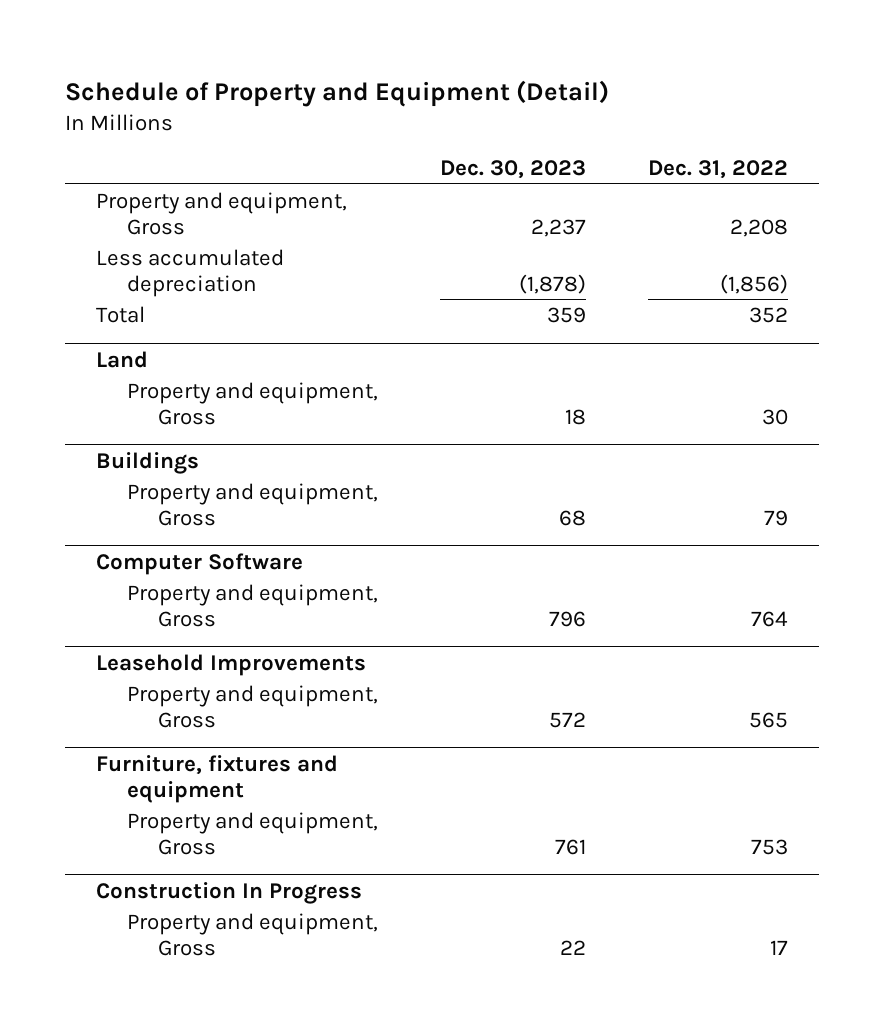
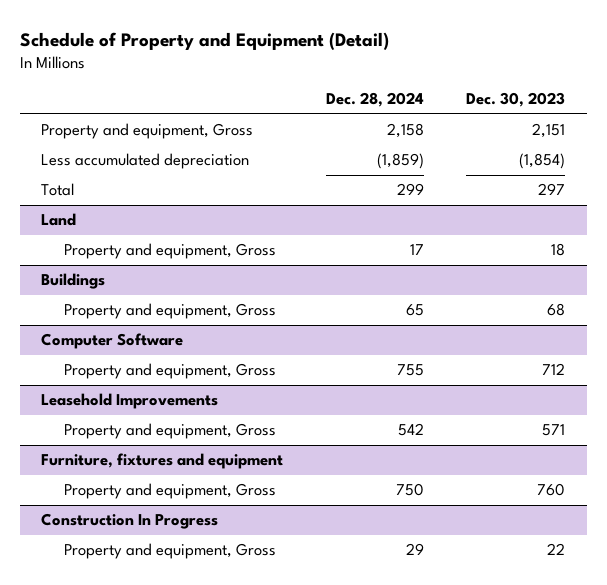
- | Dec. 30, 2023 | Dec. 31, 2022
+ | Dec. 28, 2024 | Dec. 30, 2023
- Property and equipment, Gross | 2,237 | 2,208
- Less accumulated depreciation | (1,878) | (1,856)
- Total | 359 | 352
+ Property and equipment, Gross | 2,158 | 2,151
+ Less accumulated depreciation | (1,859) | (1,854)
+ Total | 299 | 297
@ Computer Software
- Property and equipment, Gross | 796 | 764
+ Property and equipment, Gross | 755 | 712
@ Leasehold Improvements
- Property and equipment, Gross | 572 | 565
+ Property and equipment, Gross | 542 | 571
@ Furniture, fixtures and equipment
- Property and equipment, Gross | 761 | 753
+ Property and equipment, Gross | 750 | 760

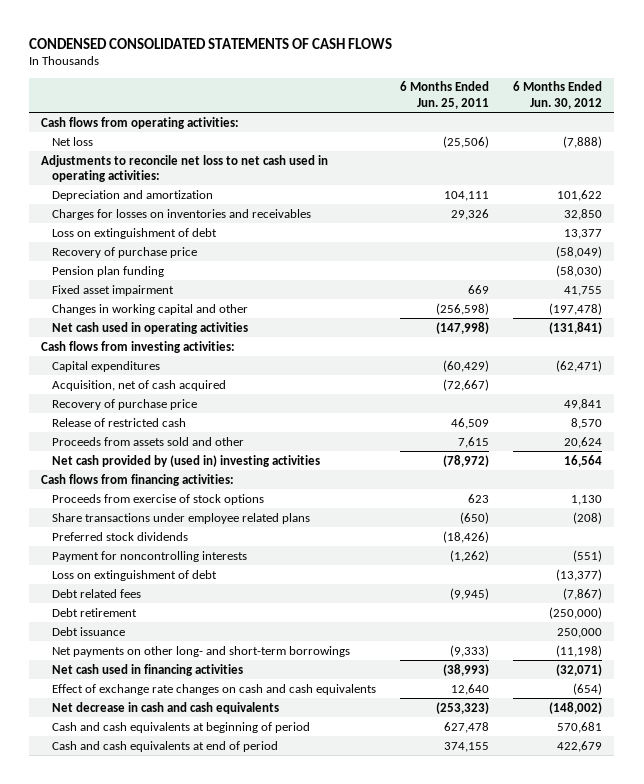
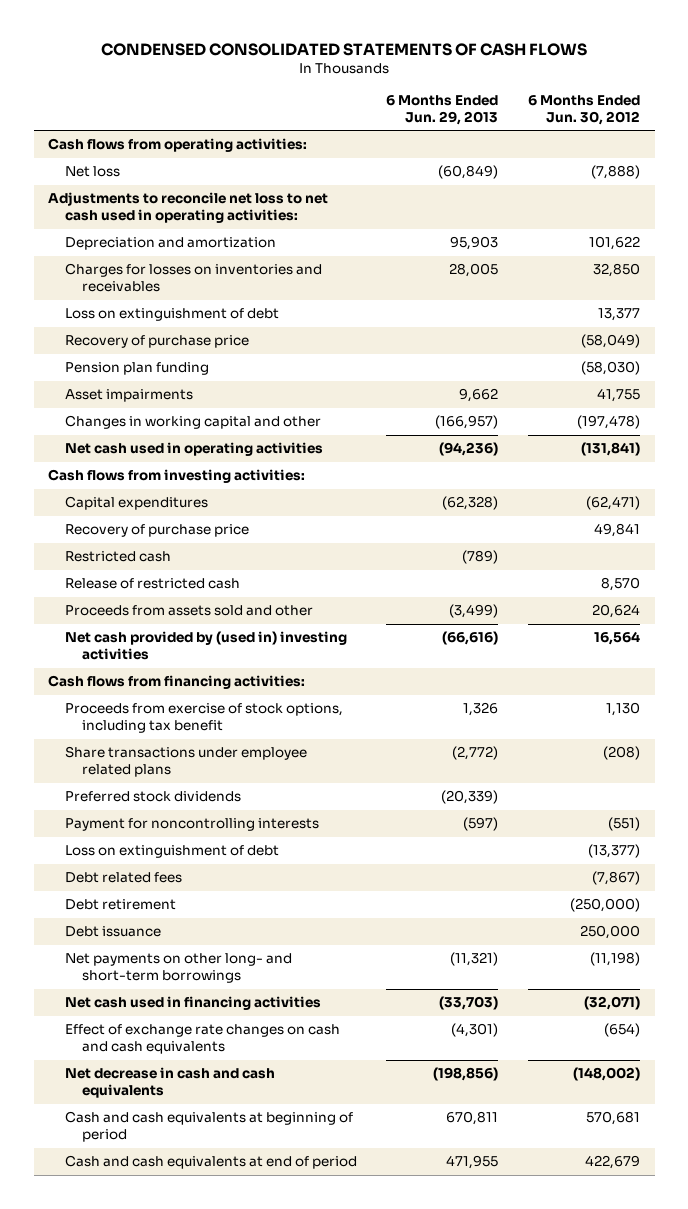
- | 6 Months Ended Jun. 25, 2011 | 6 Months Ended Jun. 30, 2012
+ | 6 Months Ended Jun. 29, 2013 | 6 Months Ended Jun. 30, 2012
- Fixed asset impairment | 669 | 41,755
+ Asset impairments | 9,662 | 41,755
- Acquisition, net of cash acquired | (72,667) |
+ Restricted cash | (789) |
- Proceeds from exercise of stock options | 623 | 1,130
+ Proceeds from exercise of stock options, including tax benefit | 1,326 | 1,130

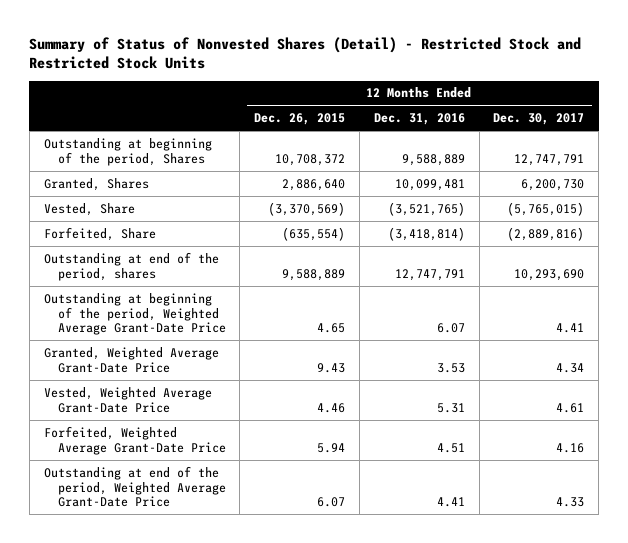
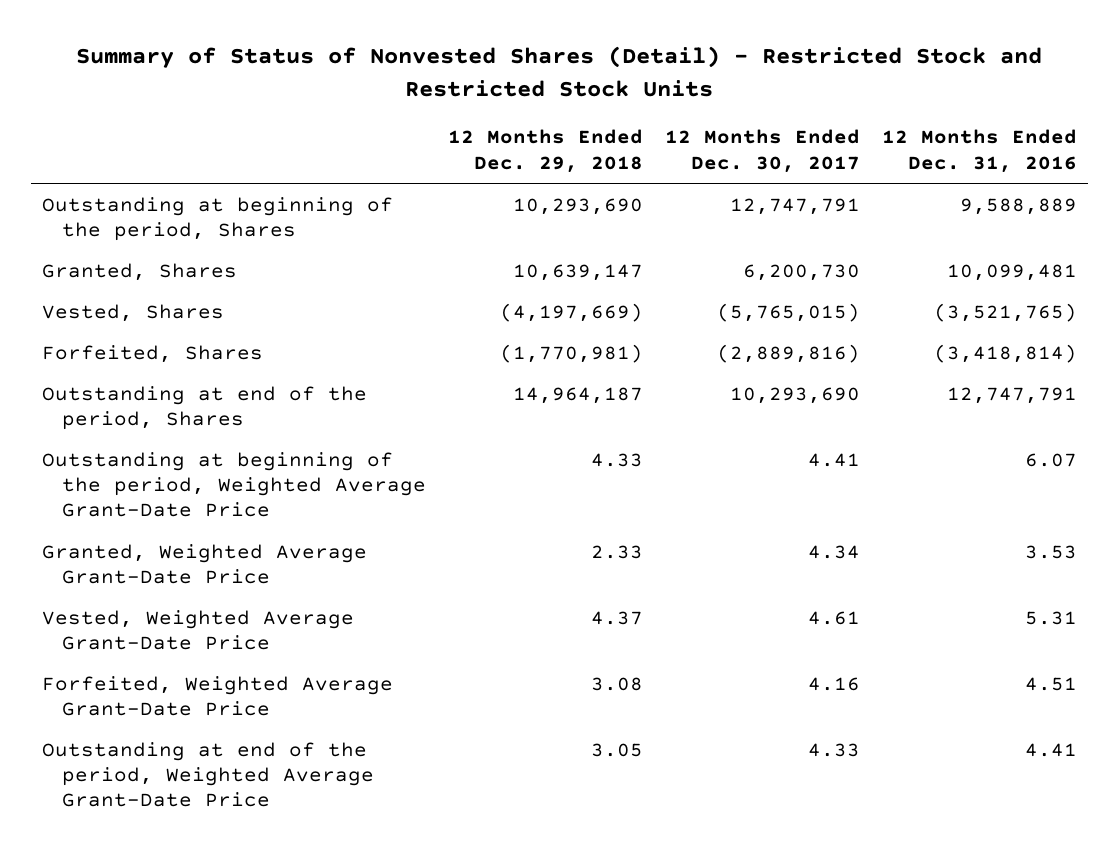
- | 12 Months Ended Dec. 26, 2015 | 12 Months Ended Dec. 31, 2016 | 12 Months Ended Dec. 30, 2017
+ | 12 Months Ended Dec. 29, 2018 | 12 Months Ended Dec. 30, 2017 | 12 Months Ended Dec. 31, 2016
- Vested, Share | (3,370,569) | (3,521,765) | (5,765,015)
- Forfeited, Share | (635,554) | (3,418,814) | (2,889,816)
- Outstanding at end of the period, shares | 9,588,889 | 12,747,791 | 10,293,690
+ Vested, Shares | (4,197,669) | (5,765,015) | (3,521,765)
+ Forfeited, Shares | (1,770,981) | (2,889,816) | (3,418,814)
+ Outstanding at end of the period, Shares | 14,964,187 | 10,293,690 | 12,747,791

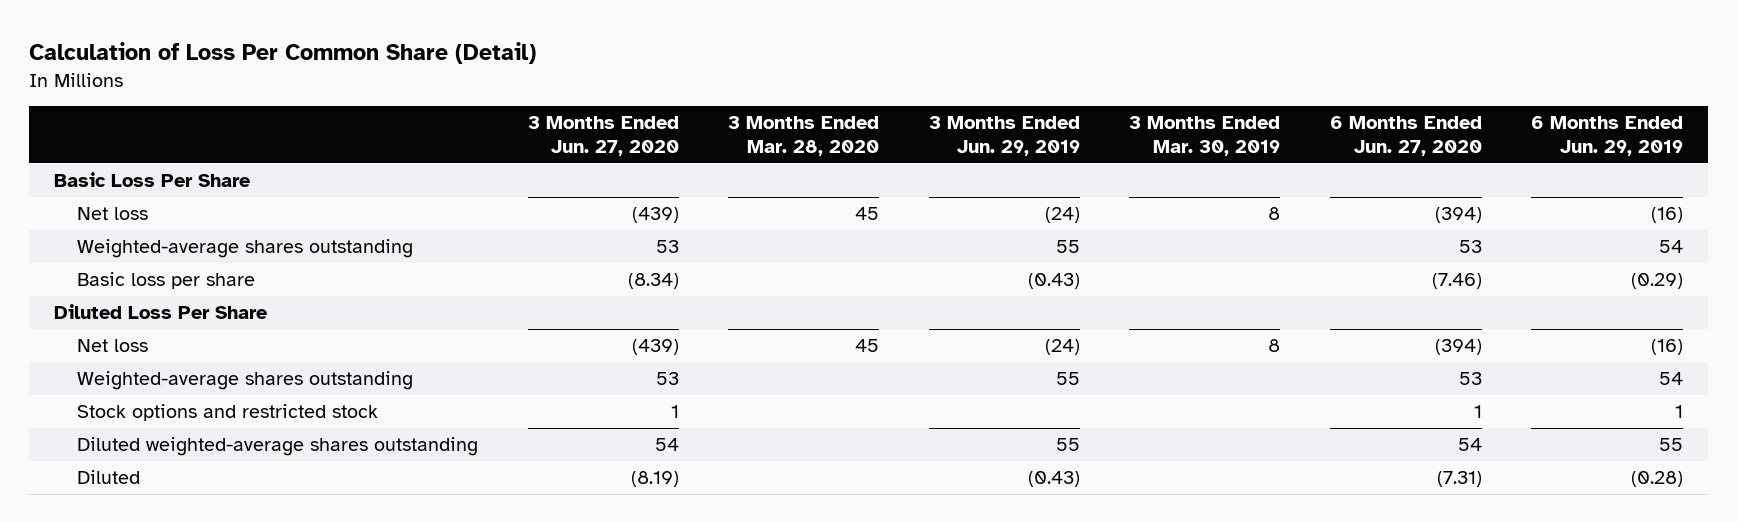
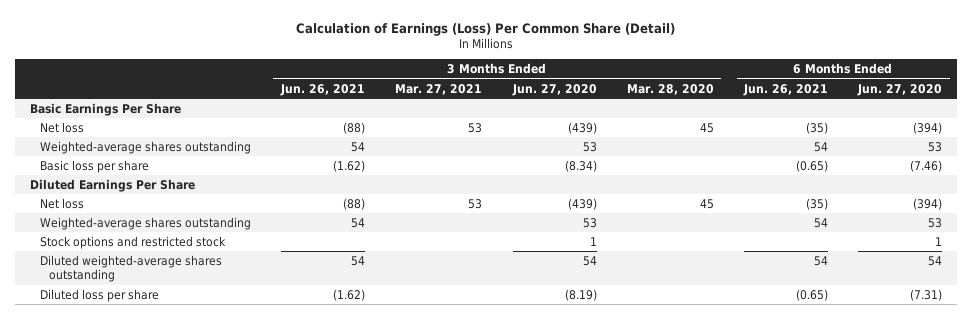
- Calculation of Loss Per Common Share (Detail)
+ Calculation of Earnings (Loss) Per Common Share (Detail)
- | 3 Months Ended Jun. 27, 2020 | 3 Months Ended Mar. 28, 2020 | 3 Months Ended Jun. 29, 2019 | 3 Months Ended Mar. 30, 2019 | 6 Months Ended Jun. 27, 2020 | 6 Months Ended Jun. 29, 2019
+ | 3 Months Ended Jun. 26, 2021 | 3 Months Ended Mar. 27, 2021 | 3 Months Ended Jun. 27, 2020 | 3 Months Ended Mar. 28, 2020 | 6 Months Ended Jun. 26, 2021 | 6 Months Ended Jun. 27, 2020
- Basic Loss Per Share
+ Basic Earnings Per Share
- Diluted Loss Per Share
+ Diluted Earnings Per Share
- Diluted | (8.19) | | (0.43) | | (7.31) | (0.28)
+ Diluted loss per share | (1.62) | | (8.19) | | (0.65) | (7.31)

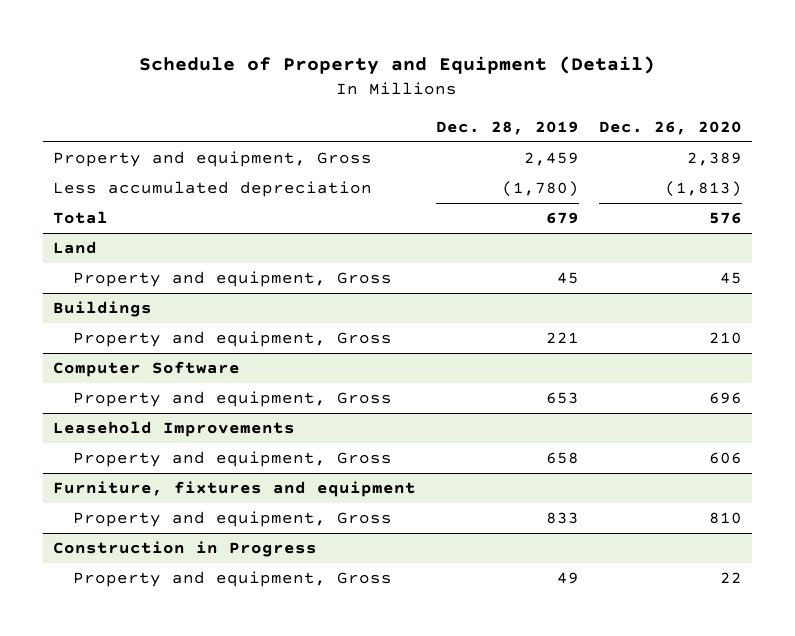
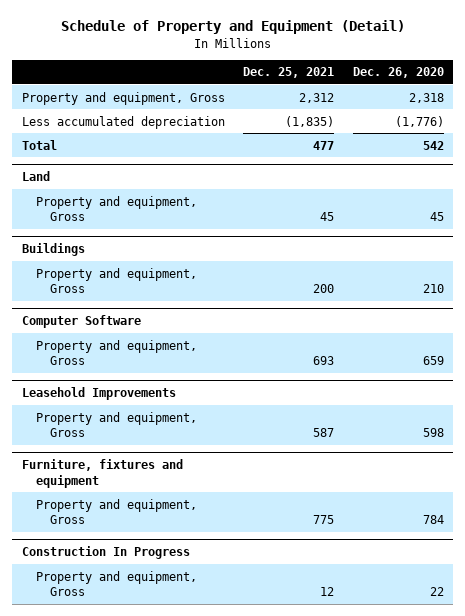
- | Dec. 28, 2019 | Dec. 26, 2020
+ | Dec. 25, 2021 | Dec. 26, 2020
- Property and equipment, Gross | 2,459 | 2,389
- Less accumulated depreciation | (1,780) | (1,813)
- Total | 679 | 576
+ Property and equipment, Gross | 2,312 | 2,318
+ Less accumulated depreciation | (1,835) | (1,776)
+ Total | 477 | 542
@ Computer Software
- Property and equipment, Gross | 653 | 696
+ Property and equipment, Gross | 693 | 659
@ Leasehold Improvements
- Property and equipment, Gross | 658 | 606
+ Property and equipment, Gross | 587 | 598
@ Furniture, fixtures and equipment
- Property and equipment, Gross | 833 | 810
- Construction in Progress
@ Furniture, fixtures and equipment
+ Property and equipment, Gross | 775 | 784
+ Construction In Progress

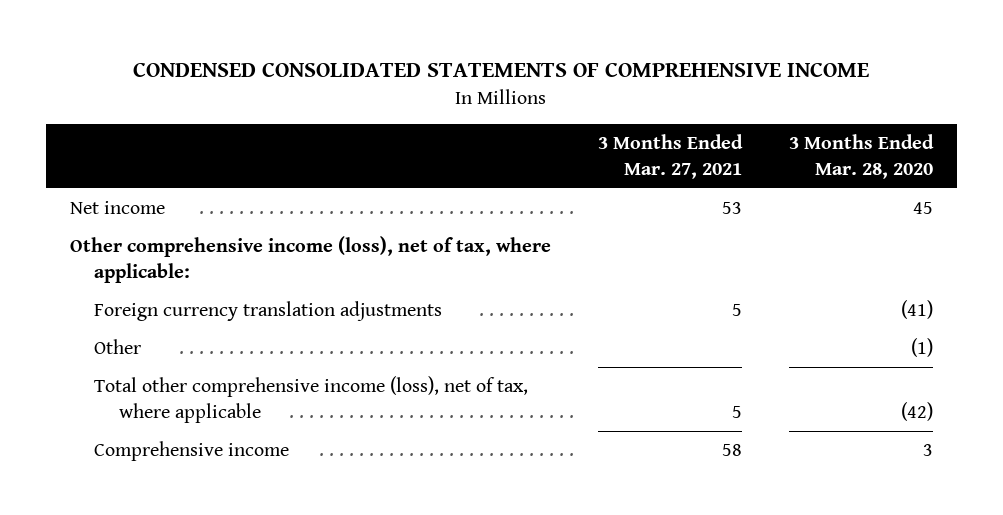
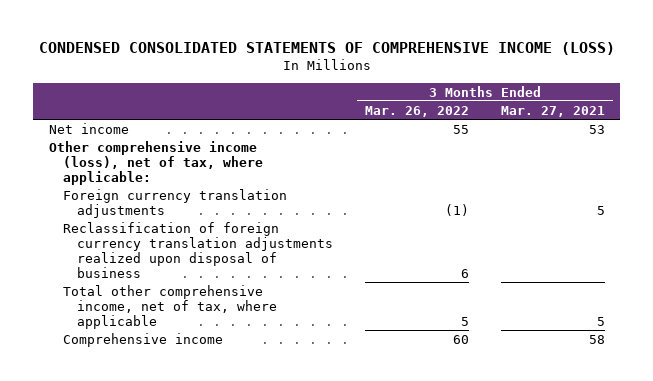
- CONDENSED CONSOLIDATED STATEMENTS OF COMPREHENSIVE INCOME
+ CONDENSED CONSOLIDATED STATEMENTS OF COMPREHENSIVE INCOME (LOSS)
- | 3 Months Ended Mar. 27, 2021 | 3 Months Ended Mar. 28, 2020
+ | 3 Months Ended Mar. 26, 2022 | 3 Months Ended Mar. 27, 2021
- Other | | (1)
- Total other comprehensive income (loss), net of tax, where applicable | 5 | (42)
+ Reclassification of foreign currency translation adjustments realized upon disposal of business | 6 |
+ Total other comprehensive income, net of tax, where applicable | 5 | 5

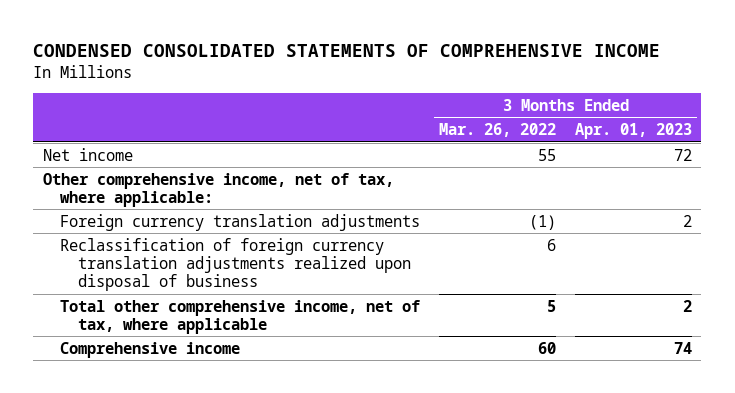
- CONDENSED CONSOLIDATED STATEMENTS OF COMPREHENSIVE INCOME (LOSS)
+ CONDENSED CONSOLIDATED STATEMENTS OF COMPREHENSIVE INCOME
- | 3 Months Ended Mar. 26, 2022 | 3 Months Ended Mar. 27, 2021
+ | 3 Months Ended Mar. 26, 2022 | 3 Months Ended Apr. 01, 2023
- Other comprehensive income (loss), net of tax, where applicable:
+ Other comprehensive income, net of tax, where applicable:

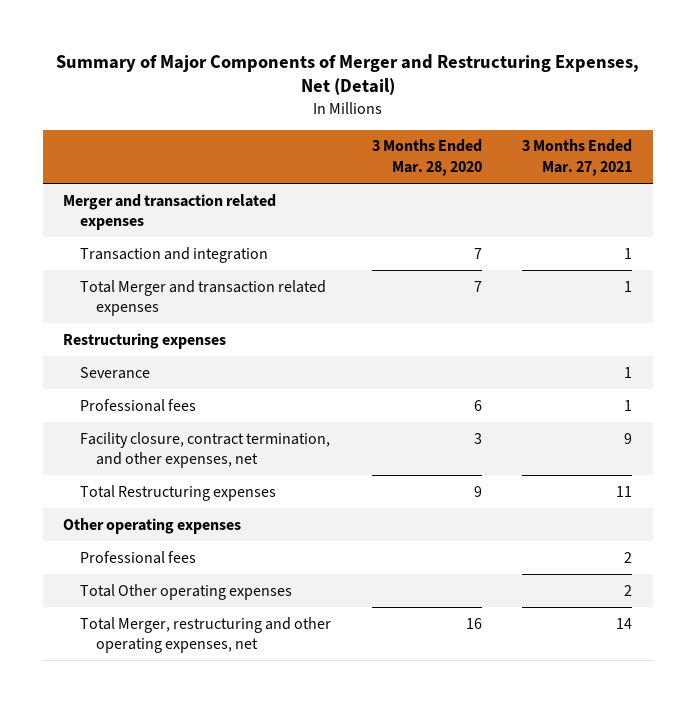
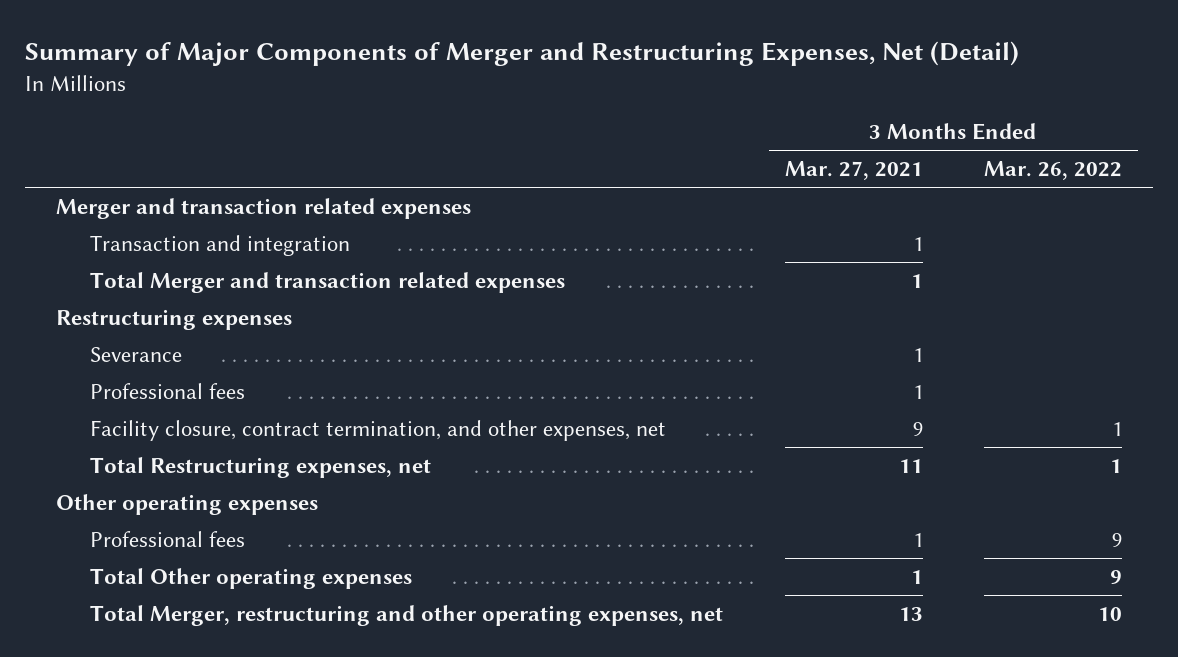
- | 3 Months Ended Mar. 28, 2020 | 3 Months Ended Mar. 27, 2021
+ | 3 Months Ended Mar. 27, 2021 | 3 Months Ended Mar. 26, 2022
- Total Restructuring expenses | 9 | 11
+ Total Restructuring expenses, net | 11 | 1
- Professional fees | | 2
- Total Other operating expenses | | 2
- Total Merger, restructuring and other operating expenses, net | 16 | 14
+ Professional fees | 1 | 9
+ Total Other operating expenses | 1 | 9
+ Total Merger, restructuring and other operating expenses, net | 13 | 10

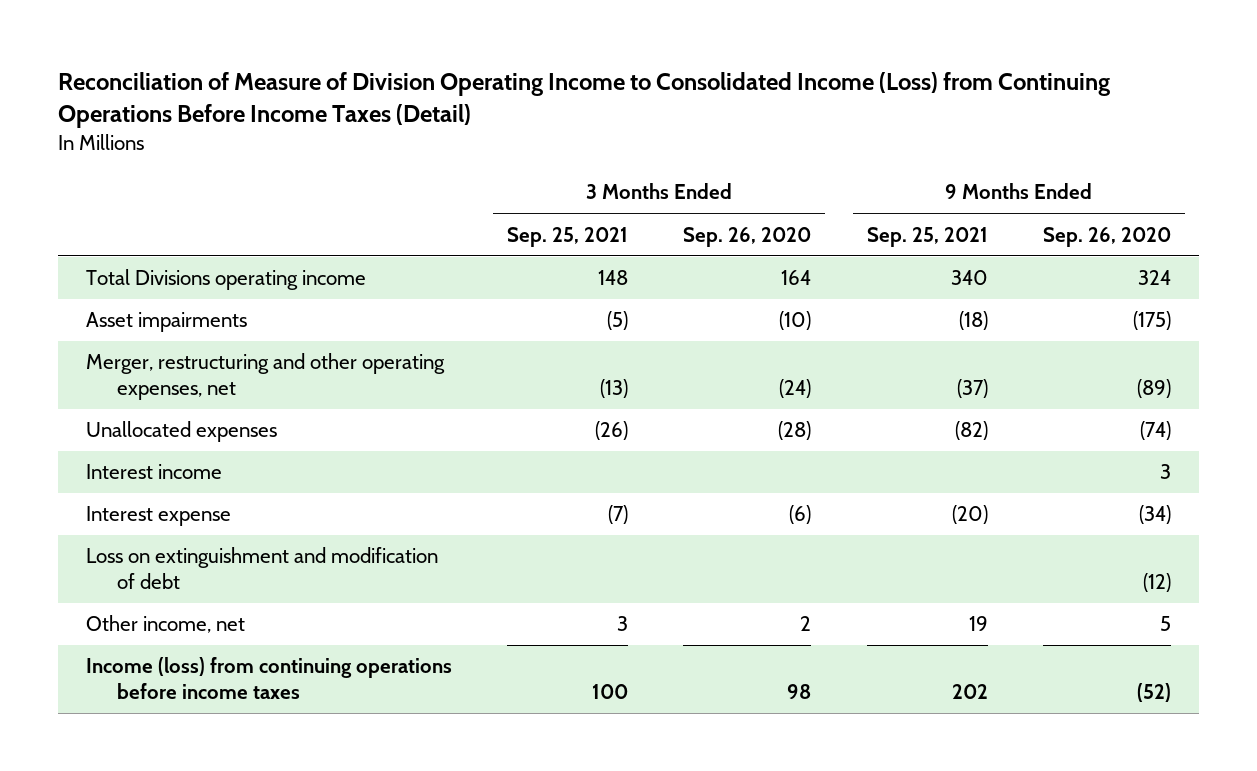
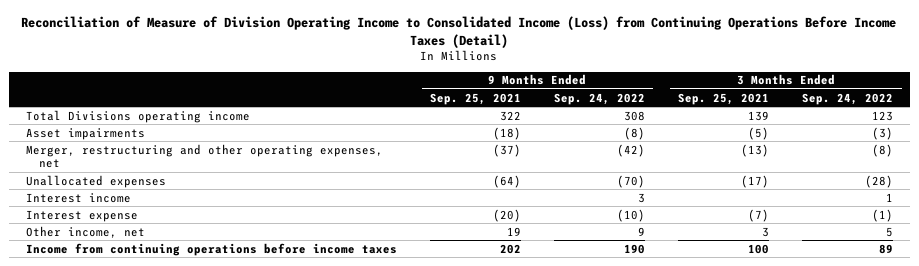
- | 3 Months Ended Sep. 25, 2021 | 3 Months Ended Sep. 26, 2020 | 9 Months Ended Sep. 25, 2021 | 9 Months Ended Sep. 26, 2020
+ | 9 Months Ended Sep. 25, 2021 | 9 Months Ended Sep. 24, 2022 | 3 Months Ended Sep. 25, 2021 | 3 Months Ended Sep. 24, 2022
- Total Divisions operating income | 148 | 164 | 340 | 324
+ Total Divisions operating income | 322 | 308 | 139 | 123
- Unallocated expenses | (26) | (28) | (82) | (74)
+ Unallocated expenses | (64) | (70) | (17) | (28)
- Loss on extinguishment and modification of debt | | | | (12)
- Income (loss) from continuing operations before income taxes | 100 | 98 | 202 | (52)
+ Income from continuing operations before income taxes | 202 | 190 | 100 | 89

